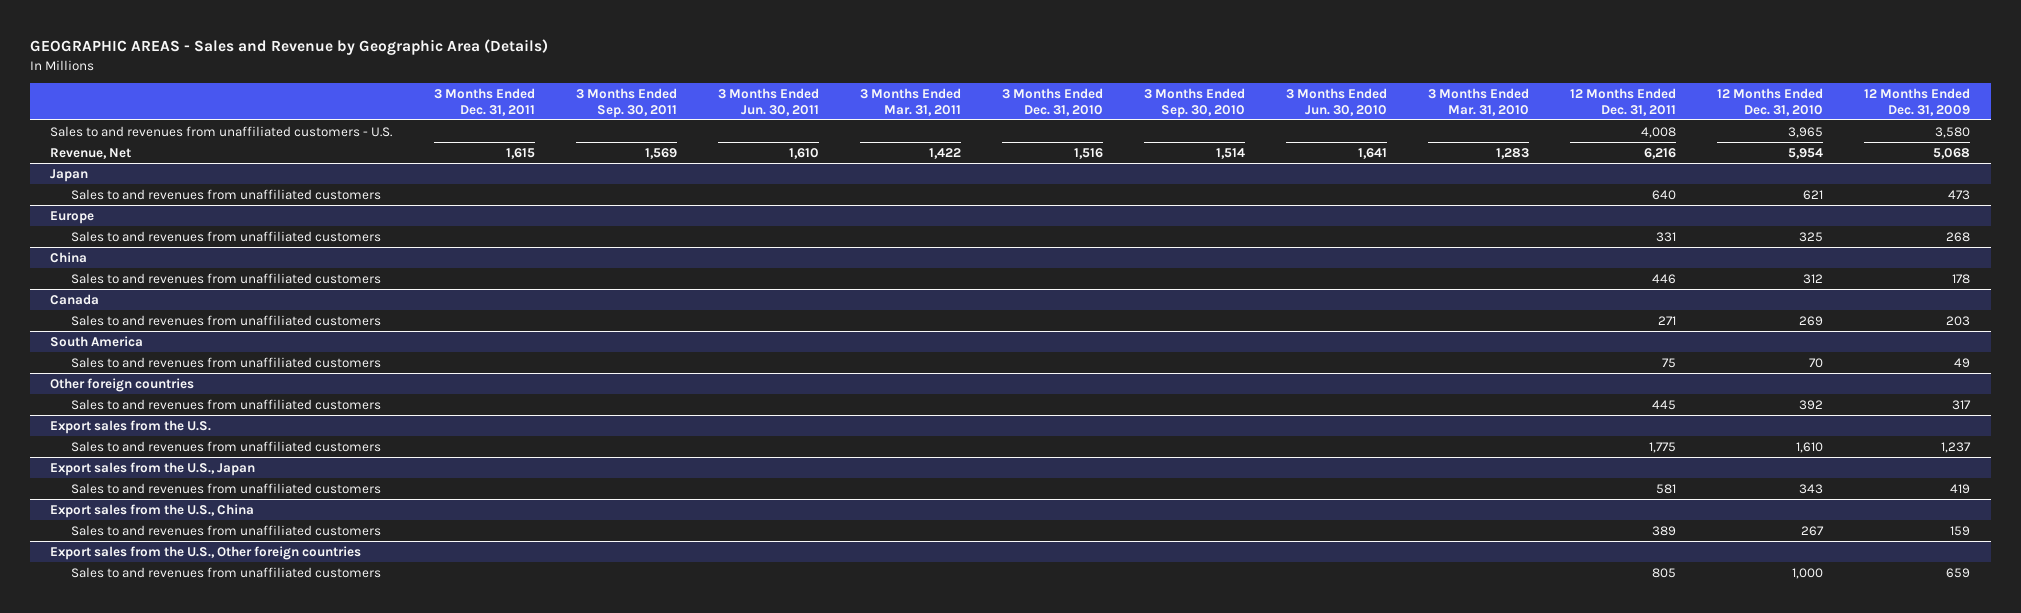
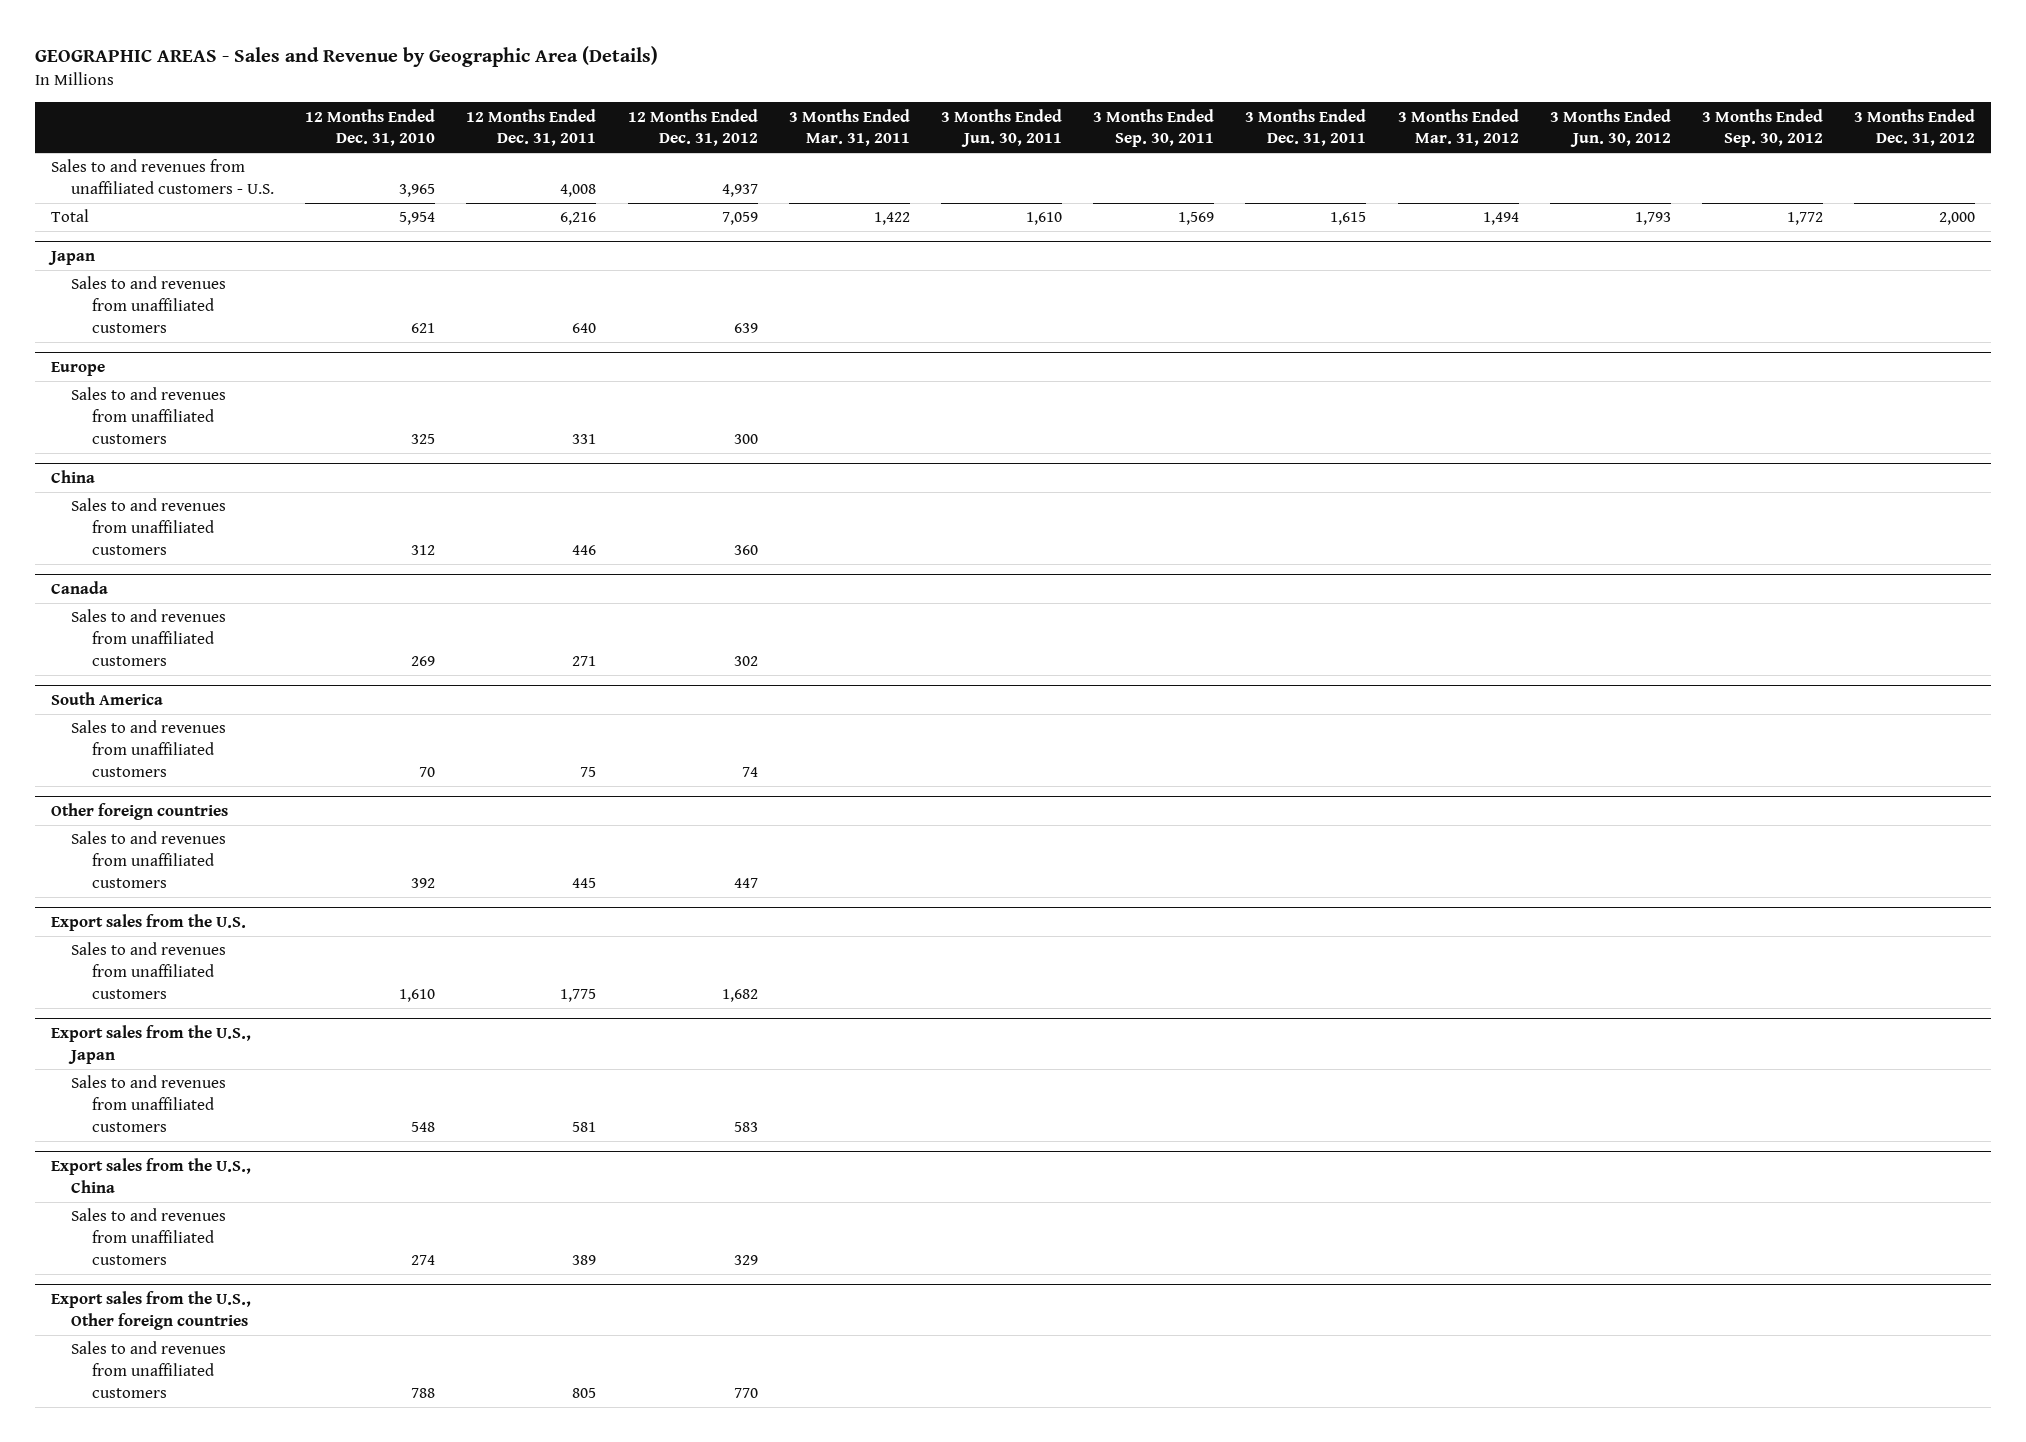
- | 3 Months Ended Dec. 31, 2011 | 3 Months Ended Sep. 30, 2011 | 3 Months Ended Jun. 30, 2011 | 3 Months Ended Mar. 31, 2011 | 3 Months Ended Dec. 31, 2010 | 3 Months Ended Sep. 30, 2010 | 3 Months Ended Jun. 30, 2010 | 3 Months Ended Mar. 31, 2010 | 12 Months Ended Dec. 31, 2011 | 12 Months Ended Dec. 31, 2010 | 12 Months Ended Dec. 31, 2009
+ | 12 Months Ended Dec. 31, 2010 | 12 Months Ended Dec. 31, 2011 | 12 Months Ended Dec. 31, 2012 | 3 Months Ended Mar. 31, 2011 | 3 Months Ended Jun. 30, 2011 | 3 Months Ended Sep. 30, 2011 | 3 Months Ended Dec. 31, 2011 | 3 Months Ended Mar. 31, 2012 | 3 Months Ended Jun. 30, 2012 | 3 Months Ended Sep. 30, 2012 | 3 Months Ended Dec. 31, 2012
- Revenue, Net | 1,615 | 1,569 | 1,610 | 1,422 | 1,516 | 1,514 | 1,641 | 1,283 | 6,216 | 5,954 | 5,068
+ Total | 5,954 | 6,216 | 7,059 | 1,422 | 1,610 | 1,569 | 1,615 | 1,494 | 1,793 | 1,772 | 2,000
@ Export sales from the U.S., Japan
- Sales to and revenues from unaffiliated customers | | | | | | | | | 581 | 343 | 419
+ Sales to and revenues from unaffiliated customers | 548 | 581 | 583 | | | | | | | |
@ Export sales from the U.S., China
- Sales to and revenues from unaffiliated customers | | | | | | | | | 389 | 267 | 159
+ Sales to and revenues from unaffiliated customers | 274 | 389 | 329 | | | | | | | |
@ Export sales from the U.S., Other foreign countries
- Sales to and revenues from unaffiliated customers | | | | | | | | | 805 | 1,000 | 659
+ Sales to and revenues from unaffiliated customers | 788 | 805 | 770 | | | | | | | |

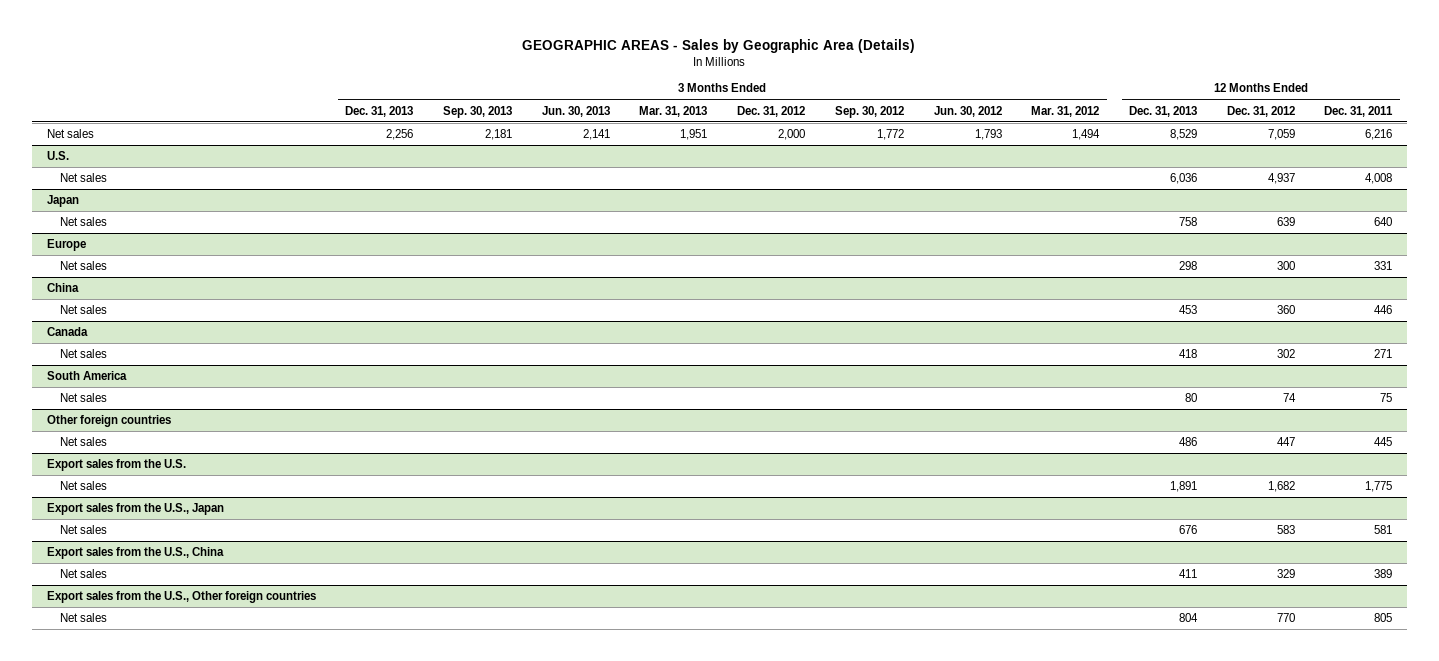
- GEOGRAPHIC AREAS - Sales and Revenue by Geographic Area (Details)
+ GEOGRAPHIC AREAS - Sales by Geographic Area (Details)
- | 12 Months Ended Dec. 31, 2010 | 12 Months Ended Dec. 31, 2011 | 12 Months Ended Dec. 31, 2012 | 3 Months Ended Mar. 31, 2011 | 3 Months Ended Jun. 30, 2011 | 3 Months Ended Sep. 30, 2011 | 3 Months Ended Dec. 31, 2011 | 3 Months Ended Mar. 31, 2012 | 3 Months Ended Jun. 30, 2012 | 3 Months Ended Sep. 30, 2012 | 3 Months Ended Dec. 31, 2012
+ | 3 Months Ended Dec. 31, 2013 | 3 Months Ended Sep. 30, 2013 | 3 Months Ended Jun. 30, 2013 | 3 Months Ended Mar. 31, 2013 | 3 Months Ended Dec. 31, 2012 | 3 Months Ended Sep. 30, 2012 | 3 Months Ended Jun. 30, 2012 | 3 Months Ended Mar. 31, 2012 | 12 Months Ended Dec. 31, 2013 | 12 Months Ended Dec. 31, 2012 | 12 Months Ended Dec. 31, 2011
- Sales to and revenues from unaffiliated customers - U.S. | 3,965 | 4,008 | 4,937 | | | | | | | |
- Total | 5,954 | 6,216 | 7,059 | 1,422 | 1,610 | 1,569 | 1,615 | 1,494 | 1,793 | 1,772 | 2,000
+ Net sales | 2,256 | 2,181 | 2,141 | 1,951 | 2,000 | 1,772 | 1,793 | 1,494 | 8,529 | 7,059 | 6,216
+ U.S.
+ Net sales | | | | | | | | | 6,036 | 4,937 | 4,008
@ Japan
- Sales to and revenues from unaffiliated customers | 621 | 640 | 639 | | | | | | | |
+ Net sales | | | | | | | | | 758 | 639 | 640
@ Europe
- Sales to and revenues from unaffiliated customers | 325 | 331 | 300 | | | | | | | |
+ Net sales | | | | | | | | | 298 | 300 | 331
@ China
- Sales to and revenues from unaffiliated customers | 312 | 446 | 360 | | | | | | | |
+ Net sales | | | | | | | | | 453 | 360 | 446
@ Canada
- Sales to and revenues from unaffiliated customers | 269 | 271 | 302 | | | | | | | |
+ Net sales | | | | | | | | | 418 | 302 | 271
@ South America
- Sales to and revenues from unaffiliated customers | 70 | 75 | 74 | | | | | | | |
+ Net sales | | | | | | | | | 80 | 74 | 75
@ Other foreign countries
- Sales to and revenues from unaffiliated customers | 392 | 445 | 447 | | | | | | | |
+ Net sales | | | | | | | | | 486 | 447 | 445
@ Export sales from the U.S.
- Sales to and revenues from unaffiliated customers | 1,610 | 1,775 | 1,682 | | | | | | | |
+ Net sales | | | | | | | | | 1,891 | 1,682 | 1,775
@ Export sales from the U.S., Japan
- Sales to and revenues from unaffiliated customers | 548 | 581 | 583 | | | | | | | |
+ Net sales | | | | | | | | | 676 | 583 | 581
@ Export sales from the U.S., China
- Sales to and revenues from unaffiliated customers | 274 | 389 | 329 | | | | | | | |
+ Net sales | | | | | | | | | 411 | 329 | 389
@ Export sales from the U.S., Other foreign countries
- Sales to and revenues from unaffiliated customers | 788 | 805 | 770 | | | | | | | |
+ Net sales | | | | | | | | | 804 | 770 | 805

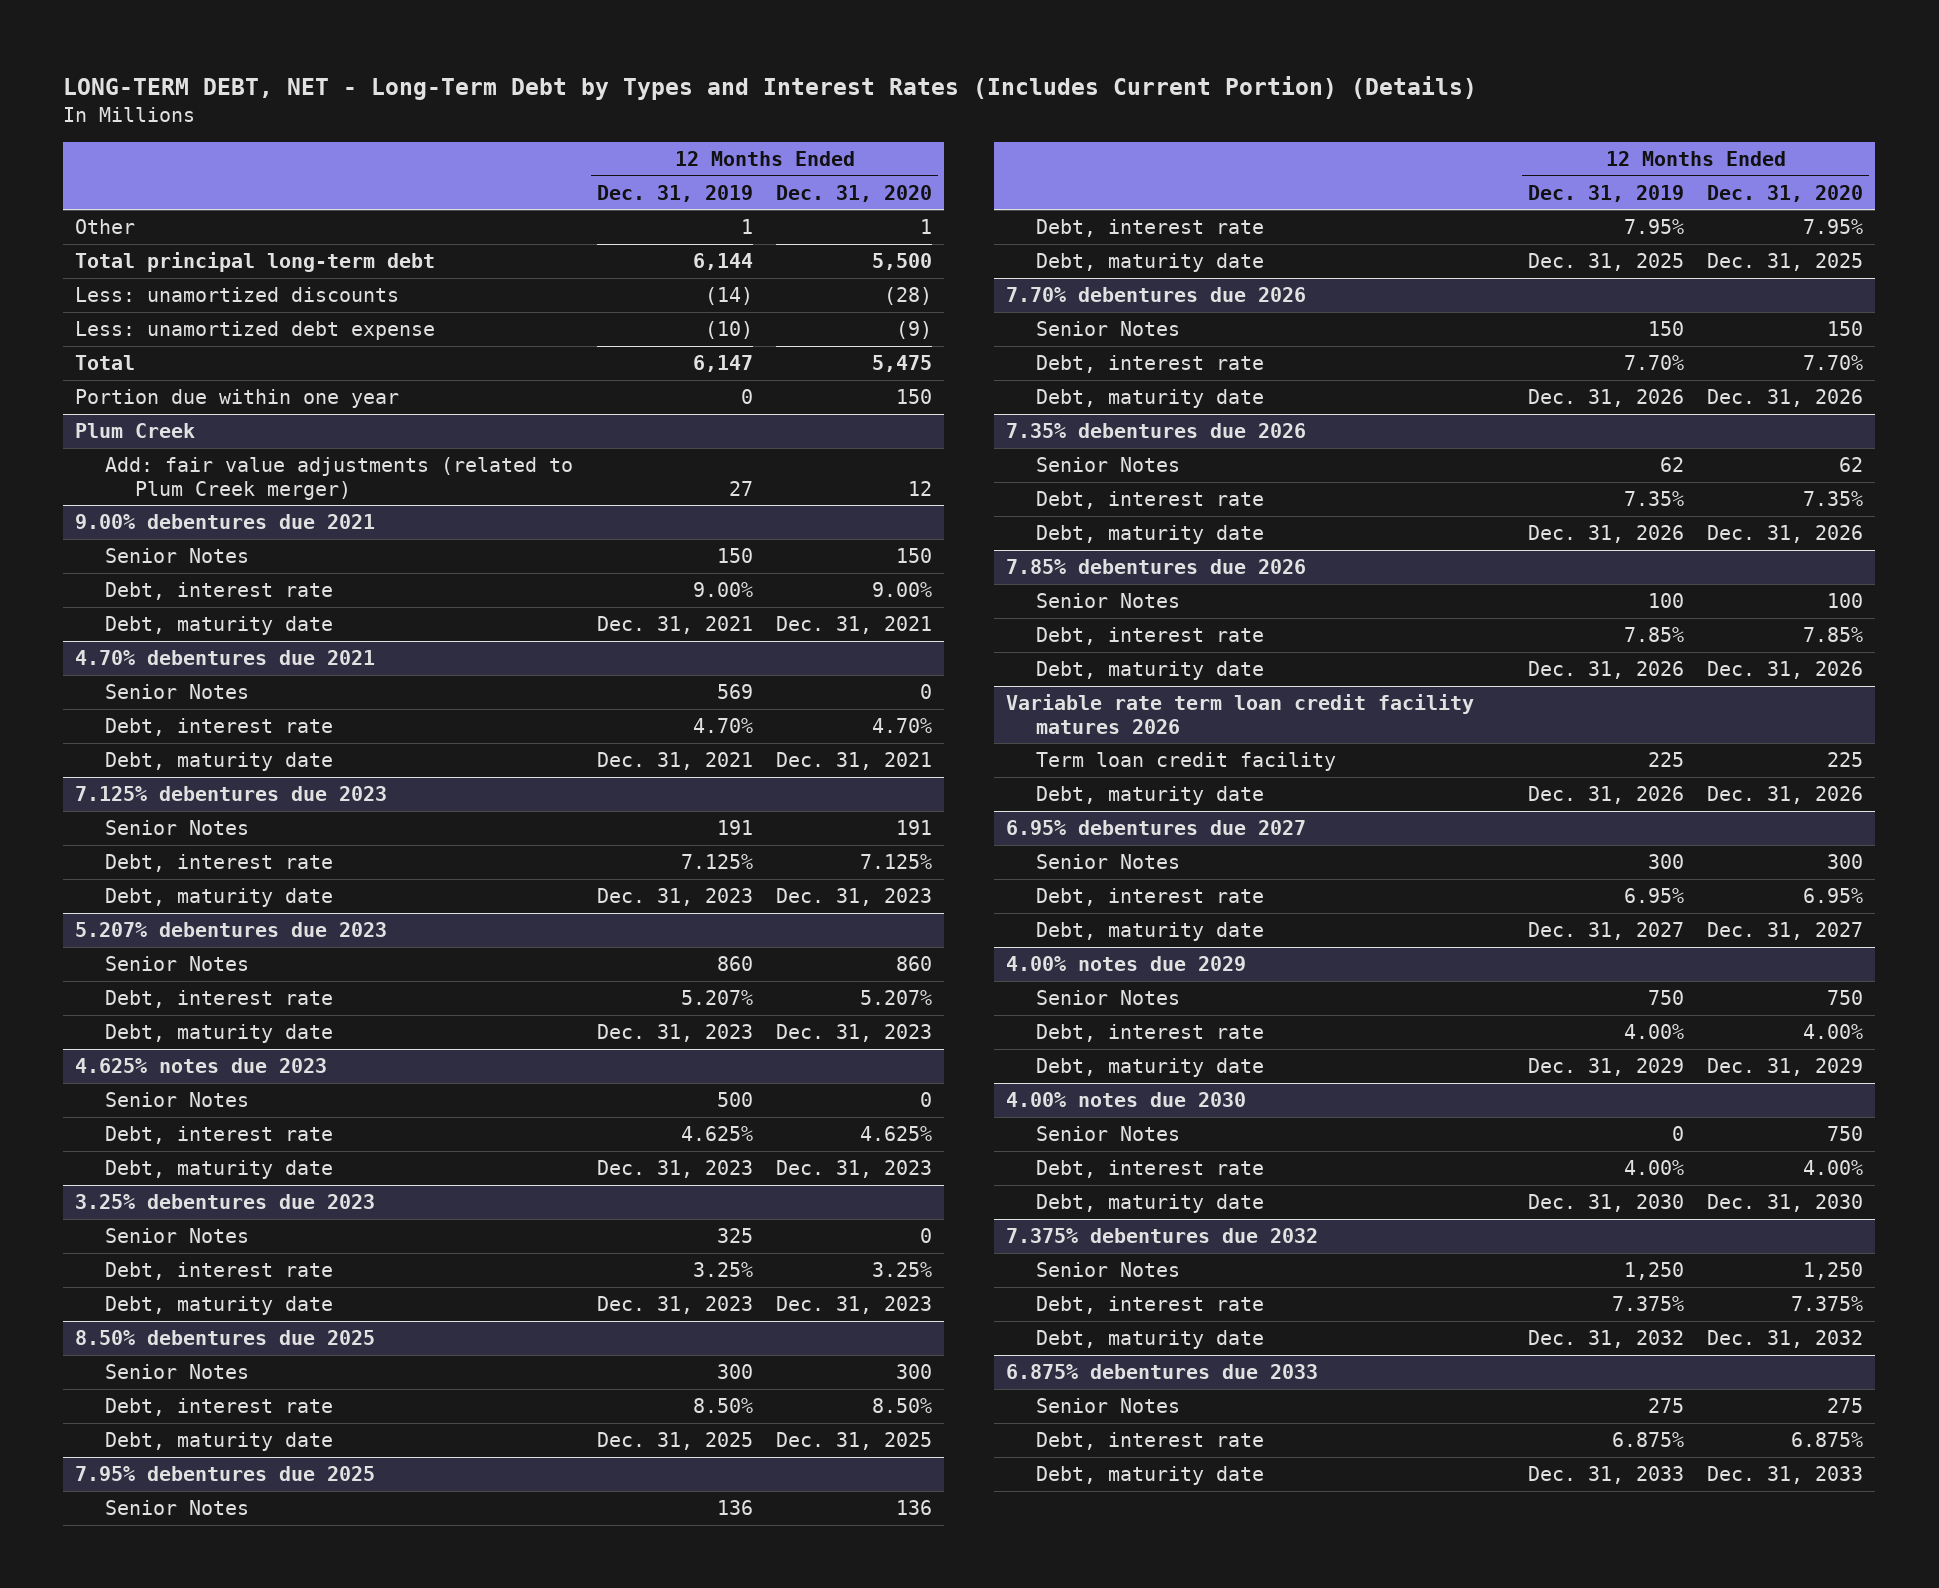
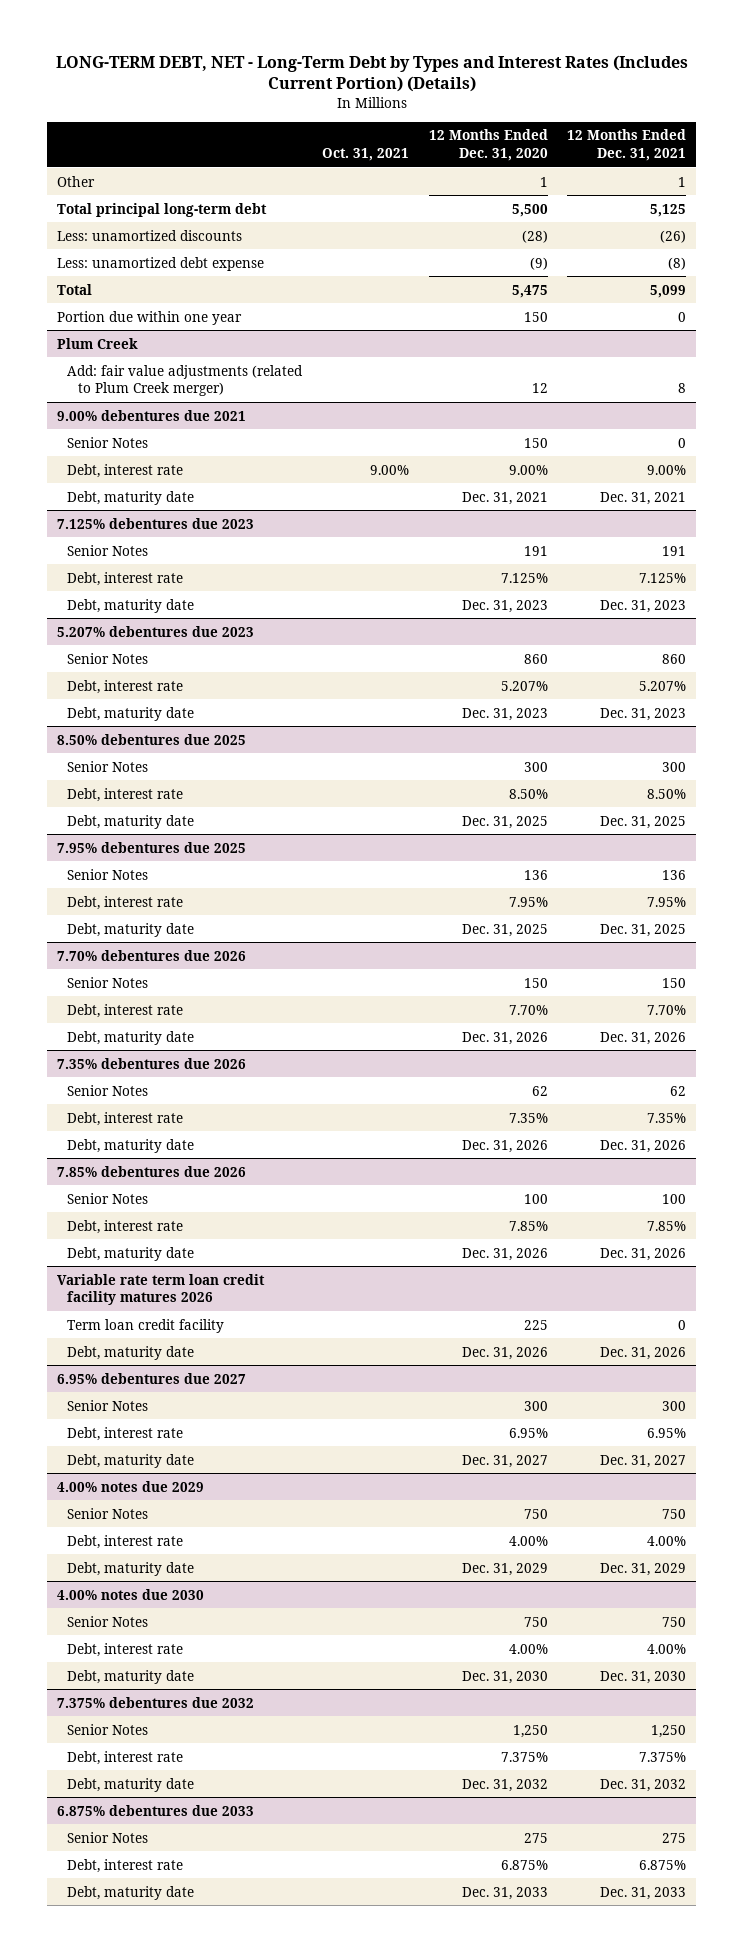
- | 12 Months Ended Dec. 31, 2019 | 12 Months Ended Dec. 31, 2020
+ | Oct. 31, 2021 | 12 Months Ended Dec. 31, 2020 | 12 Months Ended Dec. 31, 2021
- 4.70% debentures due 2021
- Senior Notes | 569 | 0
- Debt, interest rate | 4.70% | 4.70%
- Debt, maturity date | Dec. 31, 2021 | Dec. 31, 2021
- 4.625% notes due 2023
- Senior Notes | 500 | 0
- Debt, interest rate | 4.625% | 4.625%
- Debt, maturity date | Dec. 31, 2023 | Dec. 31, 2023
- 3.25% debentures due 2023
- Senior Notes | 325 | 0
- Debt, interest rate | 3.25% | 3.25%
- Debt, maturity date | Dec. 31, 2023 | Dec. 31, 2023

